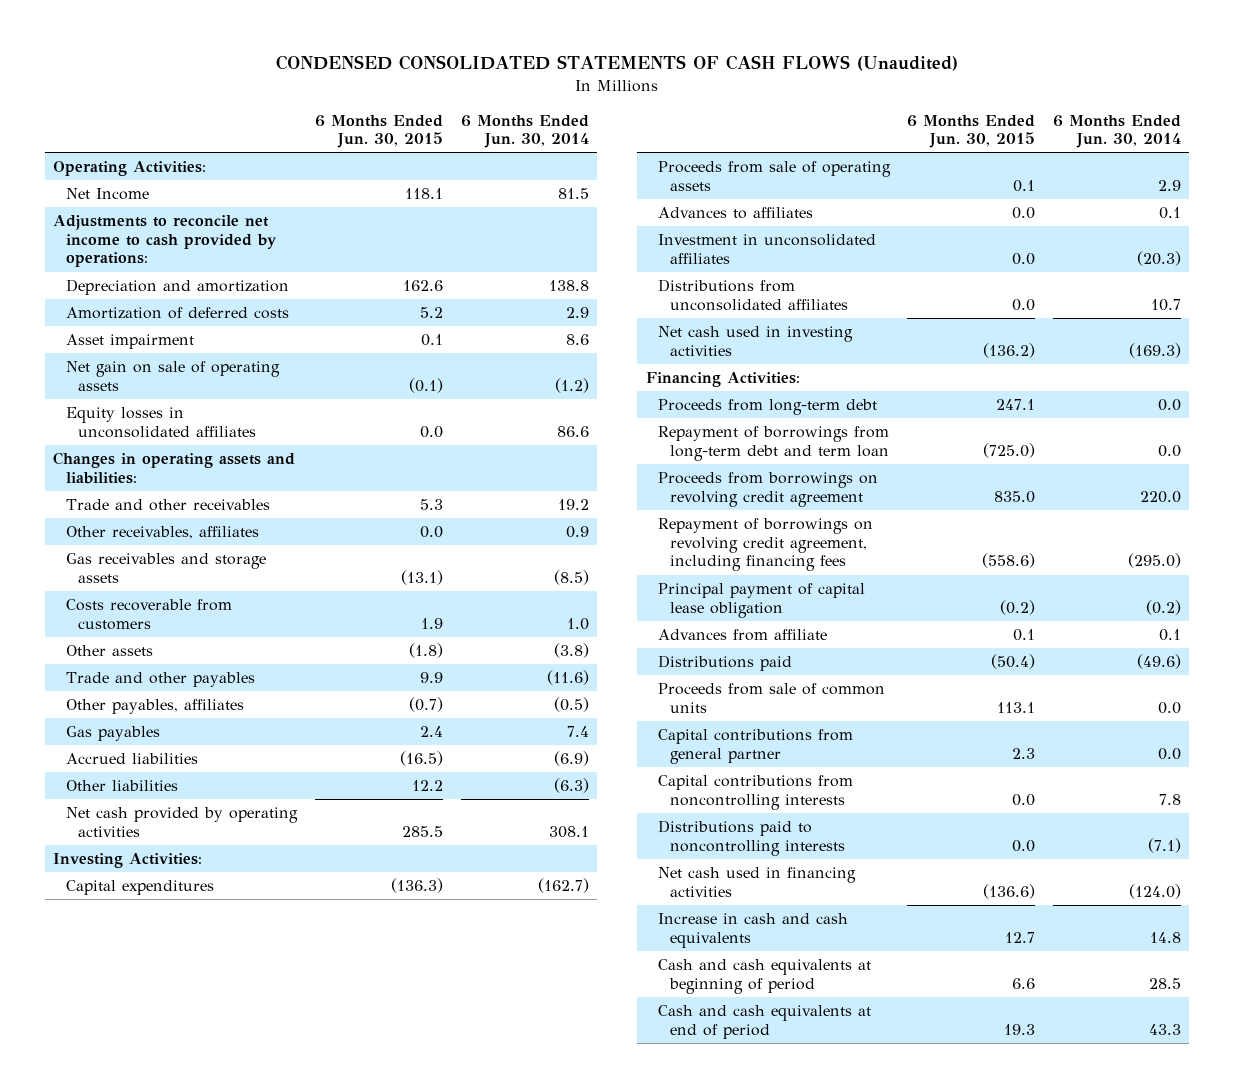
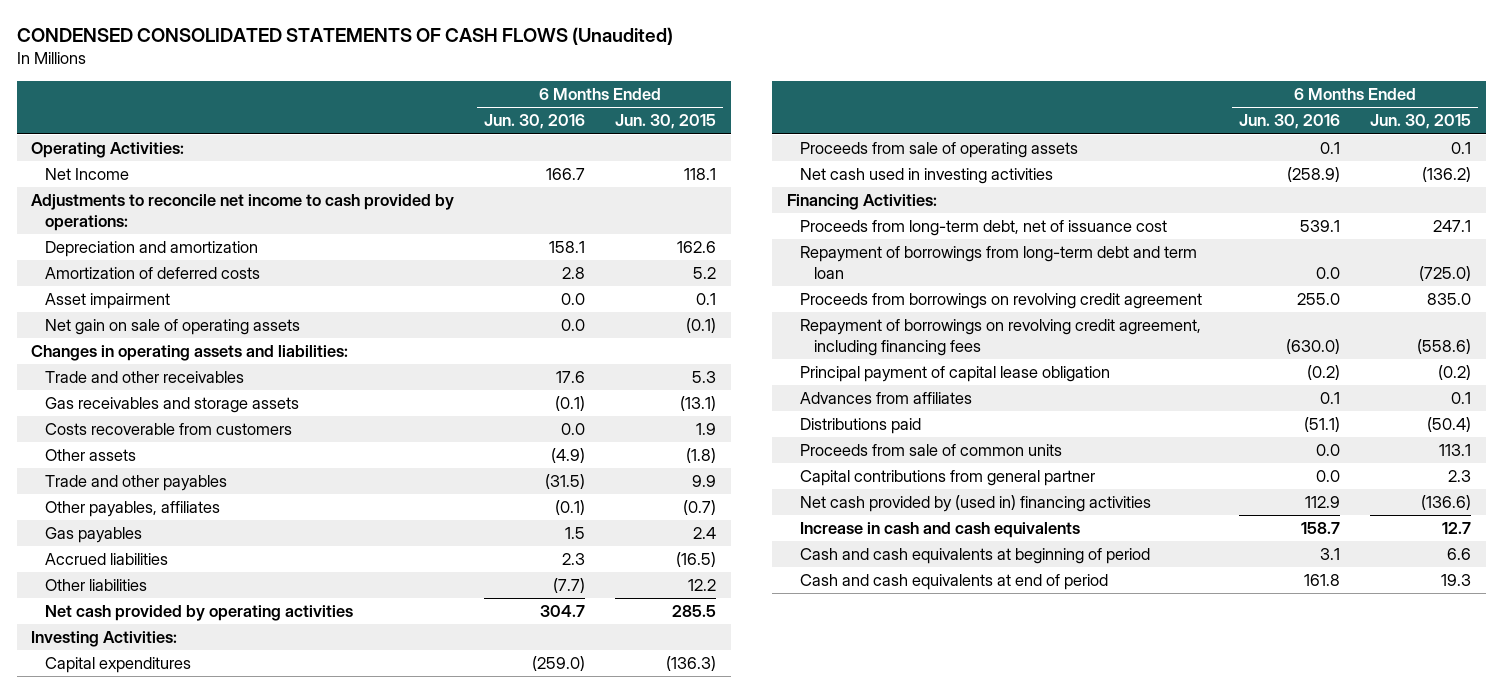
- | 6 Months Ended Jun. 30, 2015 | 6 Months Ended Jun. 30, 2014
+ | 6 Months Ended Jun. 30, 2016 | 6 Months Ended Jun. 30, 2015
- Equity losses in unconsolidated affiliates | 0.0 | 86.6
- Other receivables, affiliates | 0.0 | 0.9
- Advances to affiliates | 0.0 | 0.1
- Investment in unconsolidated affiliates | 0.0 | (20.3)
- Distributions from unconsolidated affiliates | 0.0 | 10.7
- Proceeds from long-term debt | 247.1 | 0.0
+ Proceeds from long-term debt, net of issuance cost | 539.1 | 247.1
- Advances from affiliate | 0.1 | 0.1
+ Advances from affiliates | 0.1 | 0.1
- Capital contributions from noncontrolling interests | 0.0 | 7.8
- Distributions paid to noncontrolling interests | 0.0 | (7.1)
- Net cash used in financing activities | (136.6) | (124.0)
+ Net cash provided by (used in) financing activities | 112.9 | (136.6)

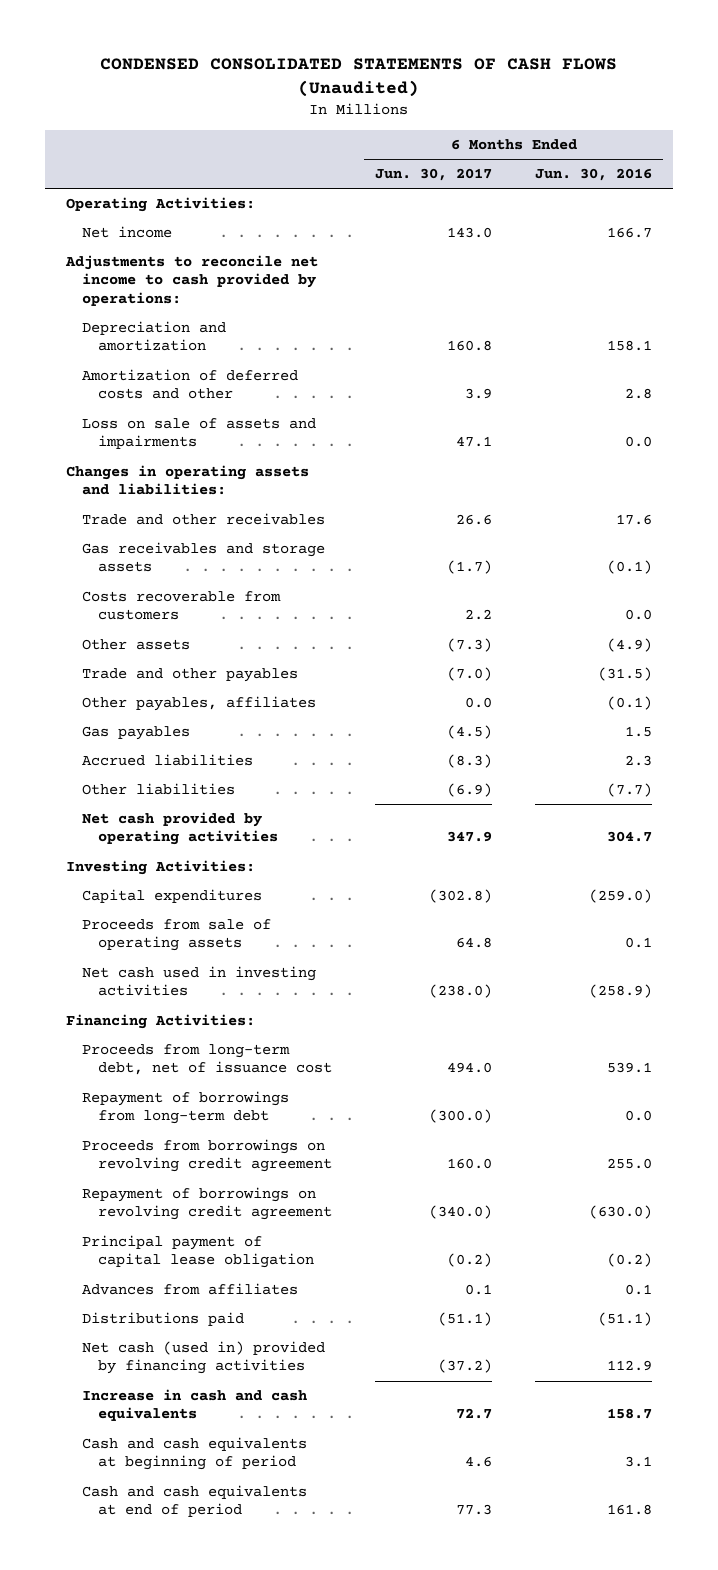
- | 6 Months Ended Jun. 30, 2016 | 6 Months Ended Jun. 30, 2015
+ | 6 Months Ended Jun. 30, 2017 | 6 Months Ended Jun. 30, 2016
- Net Income | 166.7 | 118.1
+ Net income | 143.0 | 166.7
- Amortization of deferred costs | 2.8 | 5.2
- Asset impairment | 0.0 | 0.1
- Net gain on sale of operating assets | 0.0 | (0.1)
+ Amortization of deferred costs and other | 3.9 | 2.8
+ Loss on sale of assets and impairments | 47.1 | 0.0
- Repayment of borrowings from long-term debt and term loan | 0.0 | (725.0)
+ Repayment of borrowings from long-term debt | (300.0) | 0.0
- Repayment of borrowings on revolving credit agreement, including financing fees | (630.0) | (558.6)
+ Repayment of borrowings on revolving credit agreement | (340.0) | (630.0)
- Proceeds from sale of common units | 0.0 | 113.1
- Capital contributions from general partner | 0.0 | 2.3
- Net cash provided by (used in) financing activities | 112.9 | (136.6)
+ Net cash (used in) provided by financing activities | (37.2) | 112.9

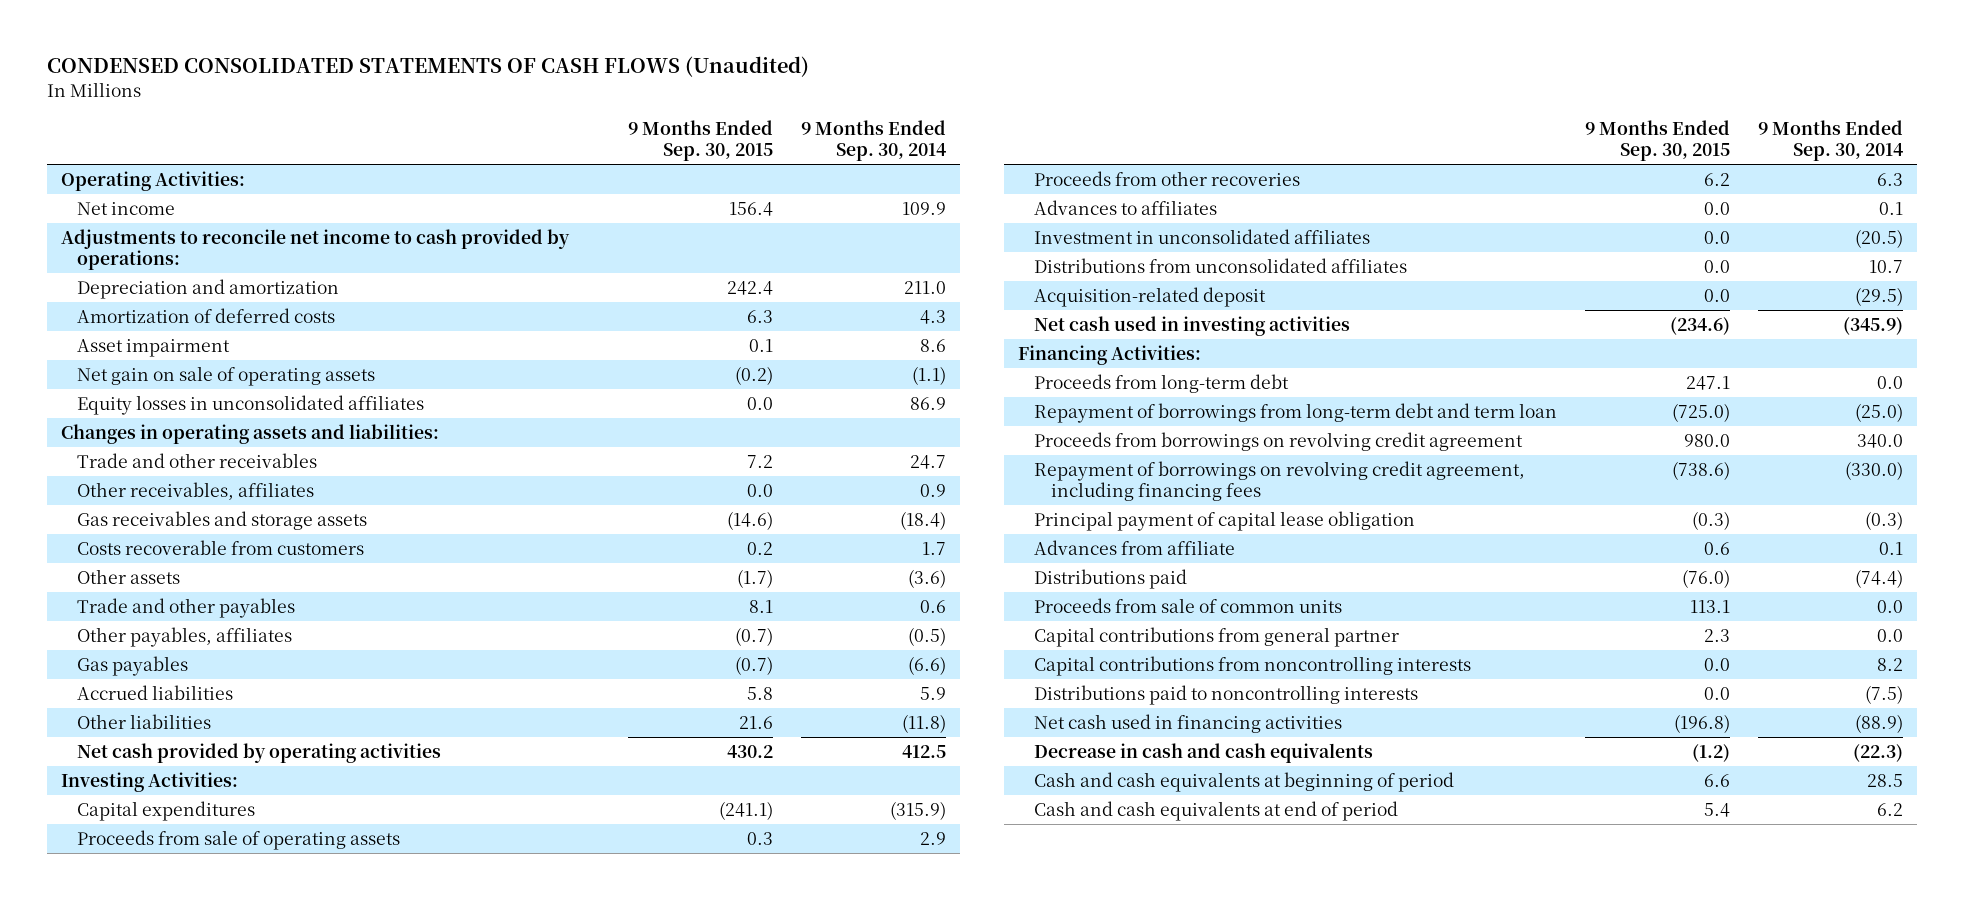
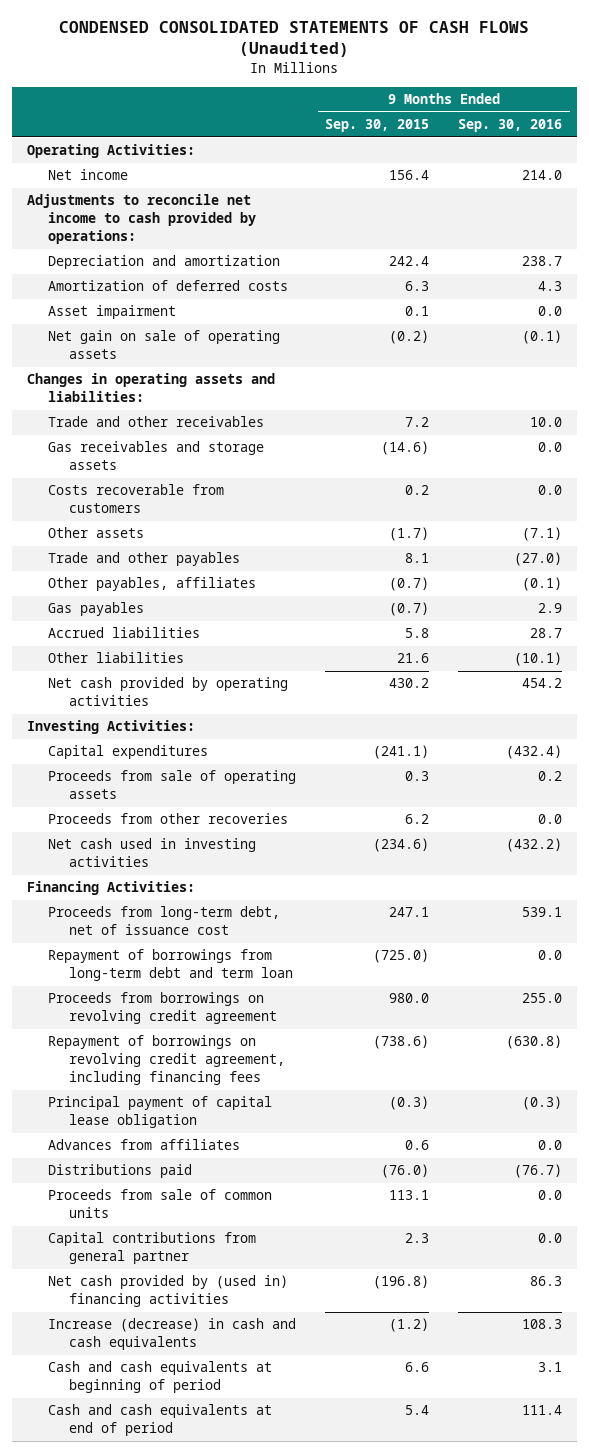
- | 9 Months Ended Sep. 30, 2015 | 9 Months Ended Sep. 30, 2014
+ | 9 Months Ended Sep. 30, 2015 | 9 Months Ended Sep. 30, 2016
- Equity losses in unconsolidated affiliates | 0.0 | 86.9
- Other receivables, affiliates | 0.0 | 0.9
- Advances to affiliates | 0.0 | 0.1
- Investment in unconsolidated affiliates | 0.0 | (20.5)
- Distributions from unconsolidated affiliates | 0.0 | 10.7
- Acquisition-related deposit | 0.0 | (29.5)
- Proceeds from long-term debt | 247.1 | 0.0
+ Proceeds from long-term debt, net of issuance cost | 247.1 | 539.1
- Advances from affiliate | 0.6 | 0.1
+ Advances from affiliates | 0.6 | 0.0
- Capital contributions from noncontrolling interests | 0.0 | 8.2
- Distributions paid to noncontrolling interests | 0.0 | (7.5)
- Net cash used in financing activities | (196.8) | (88.9)
- Decrease in cash and cash equivalents | (1.2) | (22.3)
+ Net cash provided by (used in) financing activities | (196.8) | 86.3
+ Increase (decrease) in cash and cash equivalents | (1.2) | 108.3

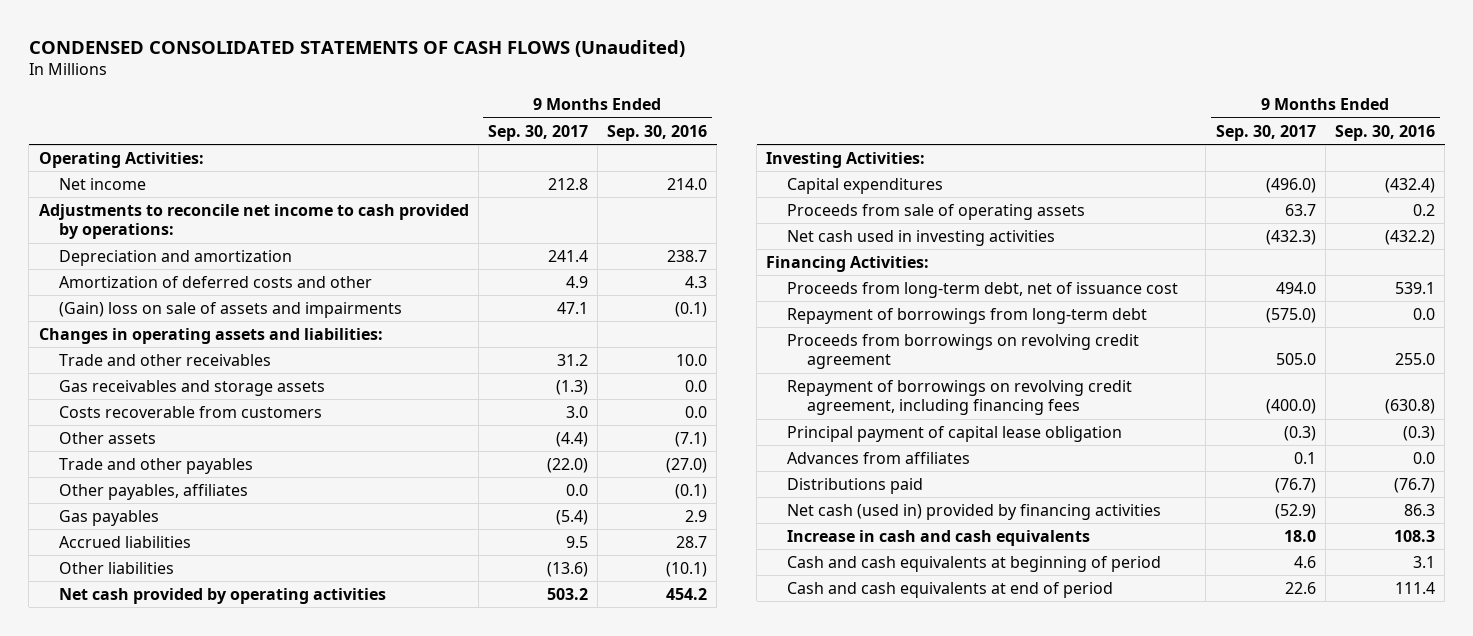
- | 9 Months Ended Sep. 30, 2015 | 9 Months Ended Sep. 30, 2016
+ | 9 Months Ended Sep. 30, 2017 | 9 Months Ended Sep. 30, 2016
- Amortization of deferred costs | 6.3 | 4.3
- Asset impairment | 0.1 | 0.0
- Net gain on sale of operating assets | (0.2) | (0.1)
+ Amortization of deferred costs and other | 4.9 | 4.3
+ (Gain) loss on sale of assets and impairments | 47.1 | (0.1)
- Proceeds from other recoveries | 6.2 | 0.0
- Repayment of borrowings from long-term debt and term loan | (725.0) | 0.0
+ Repayment of borrowings from long-term debt | (575.0) | 0.0
- Proceeds from sale of common units | 113.1 | 0.0
- Capital contributions from general partner | 2.3 | 0.0
- Net cash provided by (used in) financing activities | (196.8) | 86.3
- Increase (decrease) in cash and cash equivalents | (1.2) | 108.3
+ Net cash (used in) provided by financing activities | (52.9) | 86.3
+ Increase in cash and cash equivalents | 18.0 | 108.3

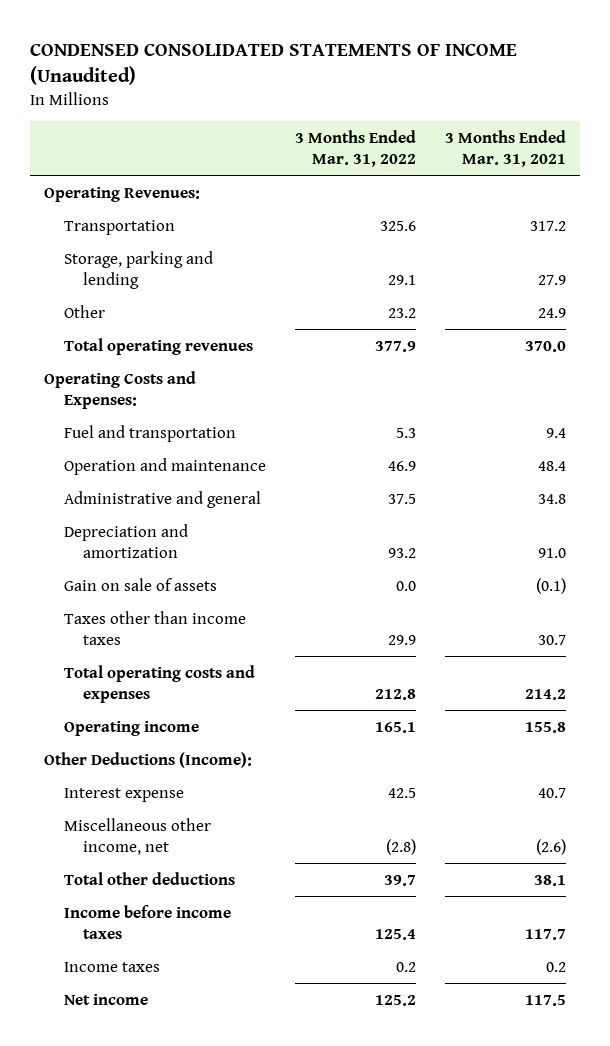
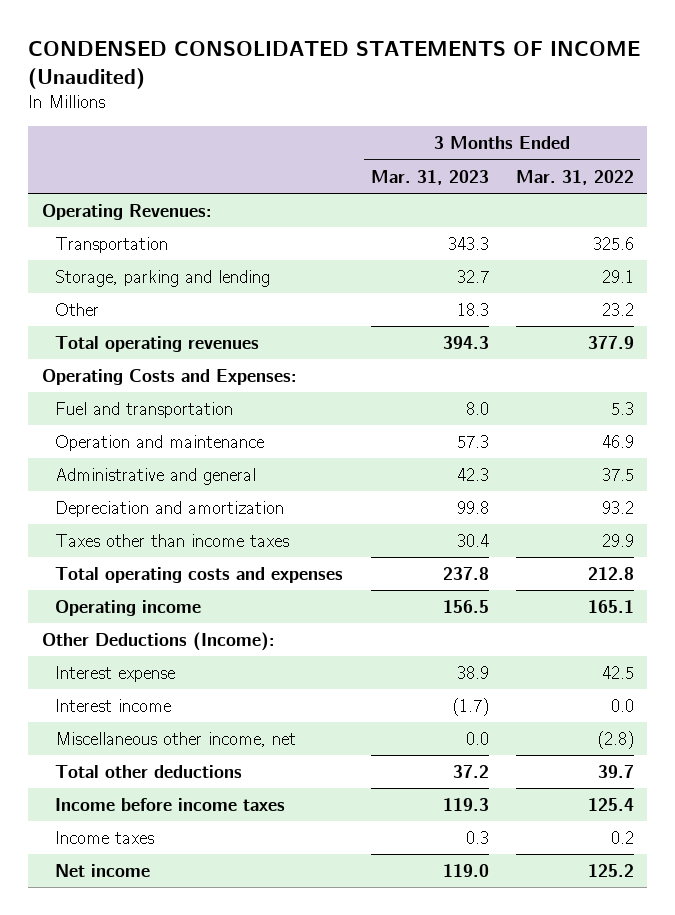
- | 3 Months Ended Mar. 31, 2022 | 3 Months Ended Mar. 31, 2021
+ | 3 Months Ended Mar. 31, 2023 | 3 Months Ended Mar. 31, 2022
- Gain on sale of assets | 0.0 | (0.1)
+ Interest income | (1.7) | 0.0

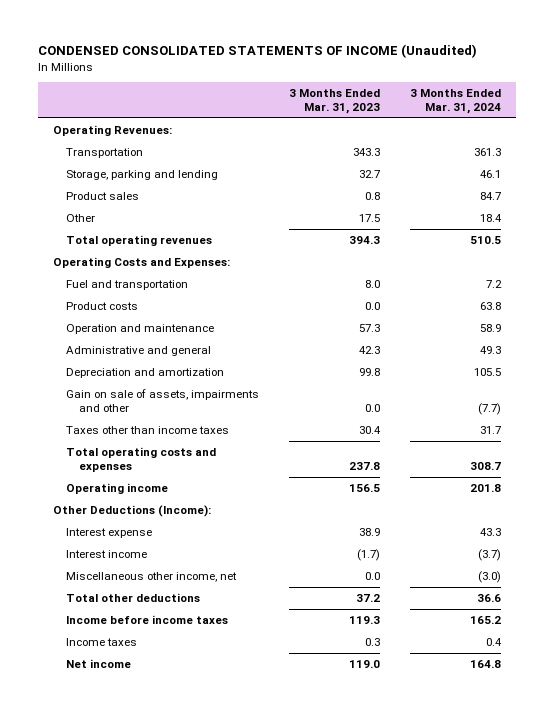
- | 3 Months Ended Mar. 31, 2023 | 3 Months Ended Mar. 31, 2022
+ | 3 Months Ended Mar. 31, 2023 | 3 Months Ended Mar. 31, 2024
- Other | 18.3 | 23.2
+ Product sales | 0.8 | 84.7
+ Other | 17.5 | 18.4
+ Product costs | 0.0 | 63.8
+ Gain on sale of assets, impairments and other | 0.0 | (7.7)

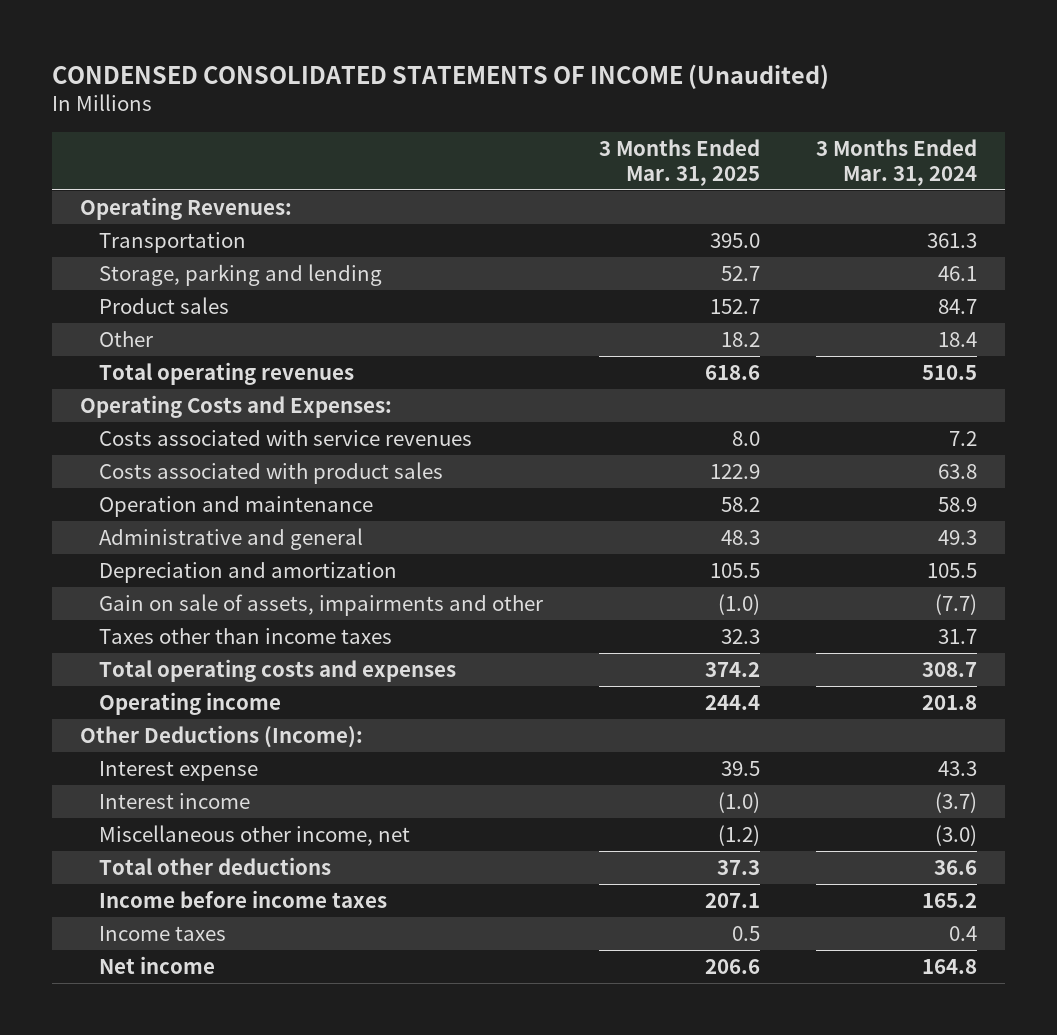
- | 3 Months Ended Mar. 31, 2023 | 3 Months Ended Mar. 31, 2024
+ | 3 Months Ended Mar. 31, 2025 | 3 Months Ended Mar. 31, 2024
- Fuel and transportation | 8.0 | 7.2
- Product costs | 0.0 | 63.8
+ Costs associated with service revenues | 8.0 | 7.2
+ Costs associated with product sales | 122.9 | 63.8

